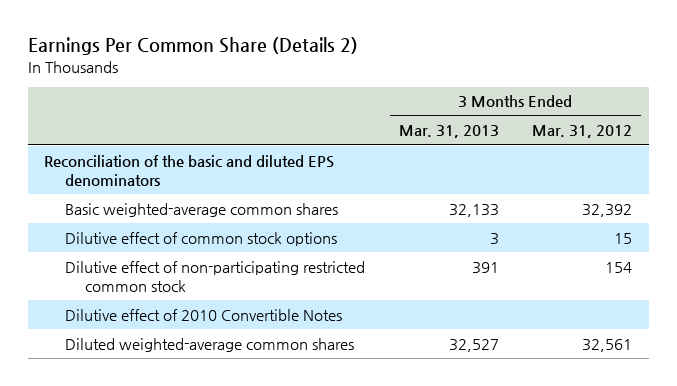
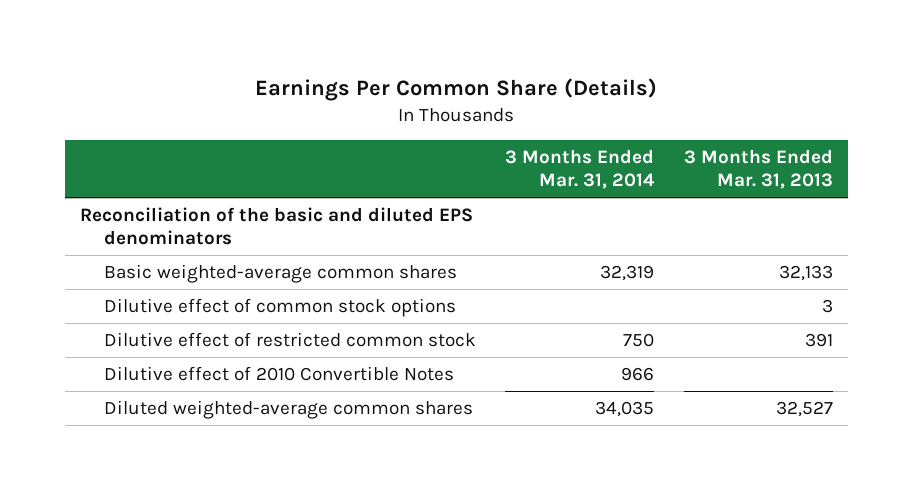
- Earnings Per Common Share (Details 2)
+ Earnings Per Common Share (Details)
- | 3 Months Ended Mar. 31, 2013 | 3 Months Ended Mar. 31, 2012
+ | 3 Months Ended Mar. 31, 2014 | 3 Months Ended Mar. 31, 2013
- Dilutive effect of non-participating restricted common stock | 391 | 154
+ Dilutive effect of restricted common stock | 750 | 391

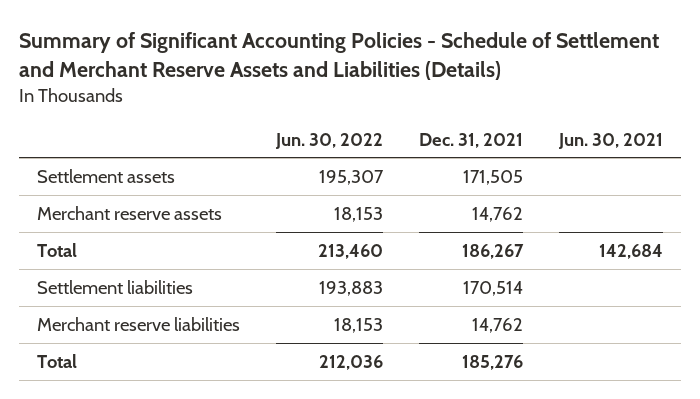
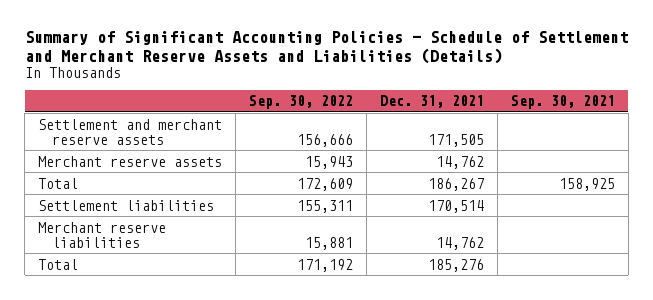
- | Jun. 30, 2022 | Dec. 31, 2021 | Jun. 30, 2021
+ | Sep. 30, 2022 | Dec. 31, 2021 | Sep. 30, 2021
- Settlement assets | 195,307 | 171,505 |
+ Settlement and merchant reserve assets | 156,666 | 171,505 |

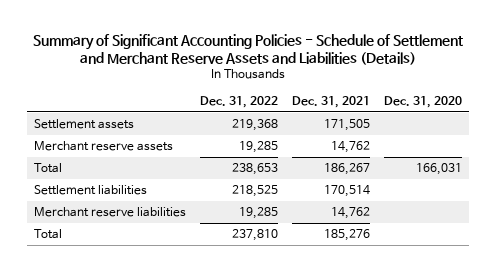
- | Sep. 30, 2022 | Dec. 31, 2021 | Sep. 30, 2021
+ | Dec. 31, 2022 | Dec. 31, 2021 | Dec. 31, 2020
- Settlement and merchant reserve assets | 156,666 | 171,505 |
+ Settlement assets | 219,368 | 171,505 |

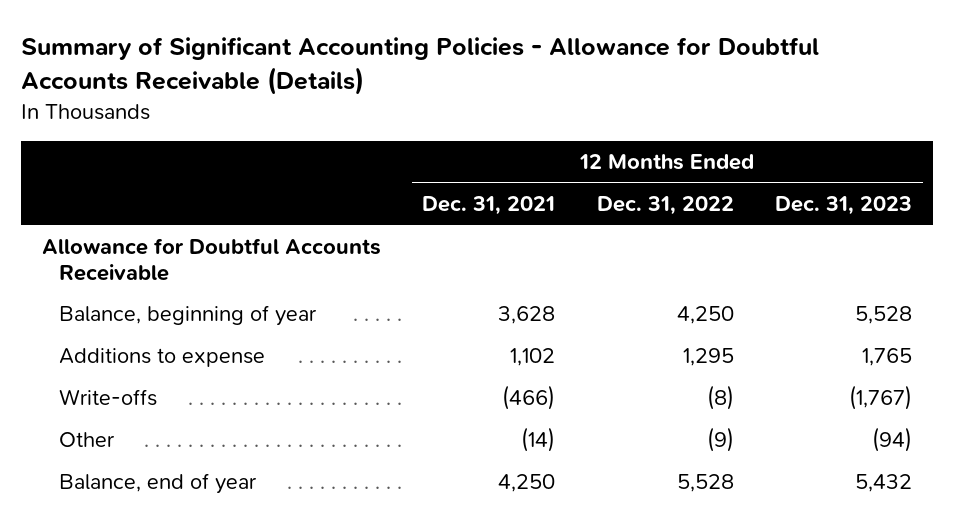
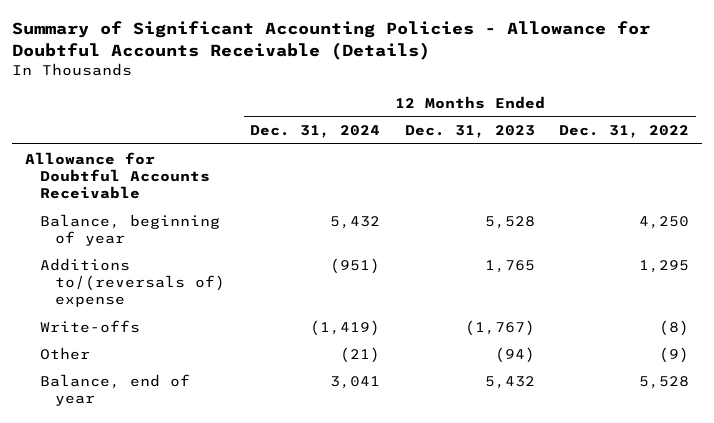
- | 12 Months Ended Dec. 31, 2021 | 12 Months Ended Dec. 31, 2022 | 12 Months Ended Dec. 31, 2023
+ | 12 Months Ended Dec. 31, 2024 | 12 Months Ended Dec. 31, 2023 | 12 Months Ended Dec. 31, 2022
- Additions to expense | 1,102 | 1,295 | 1,765
+ Additions to/(reversals of) expense | (951) | 1,765 | 1,295

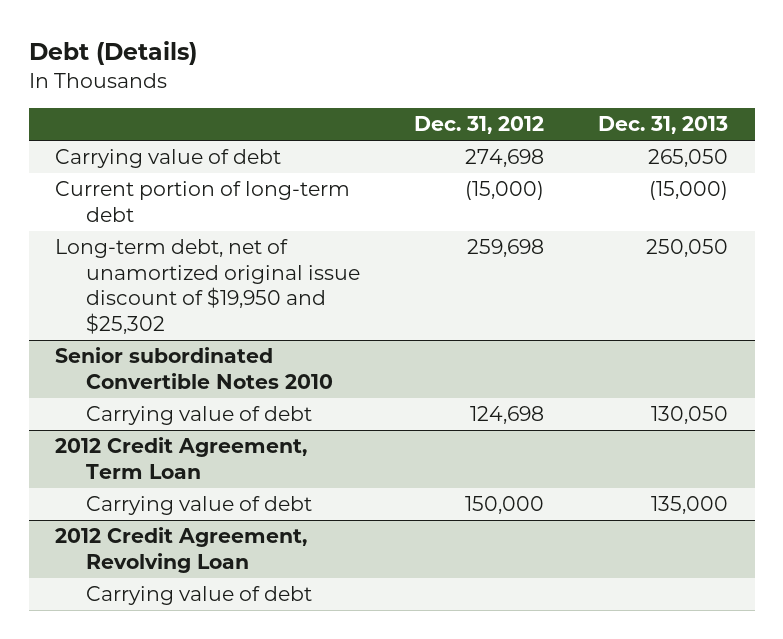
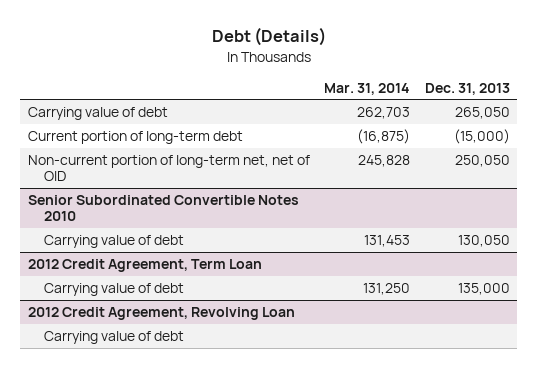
- | Dec. 31, 2012 | Dec. 31, 2013
+ | Mar. 31, 2014 | Dec. 31, 2013
- Long-term debt, net of unamortized original issue discount of $19,950 and $25,302 | 259,698 | 250,050
- Senior subordinated Convertible Notes 2010
+ Non-current portion of long-term net, net of OID | 245,828 | 250,050
+ Senior Subordinated Convertible Notes 2010

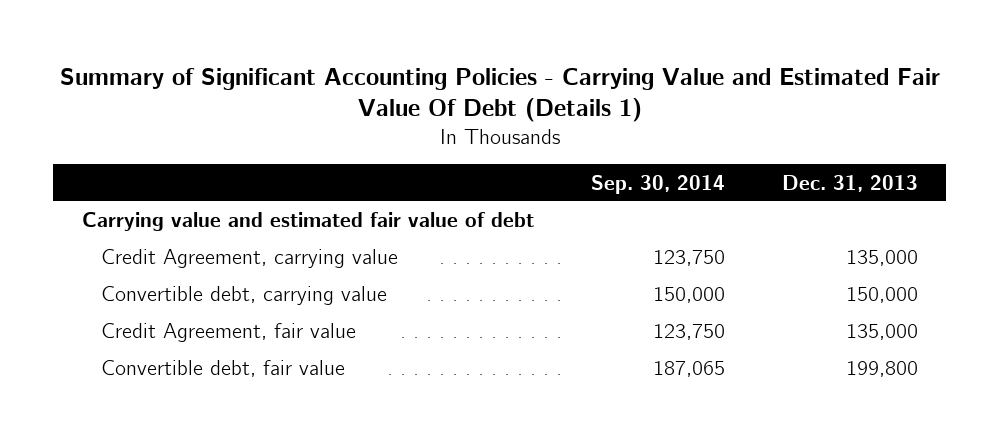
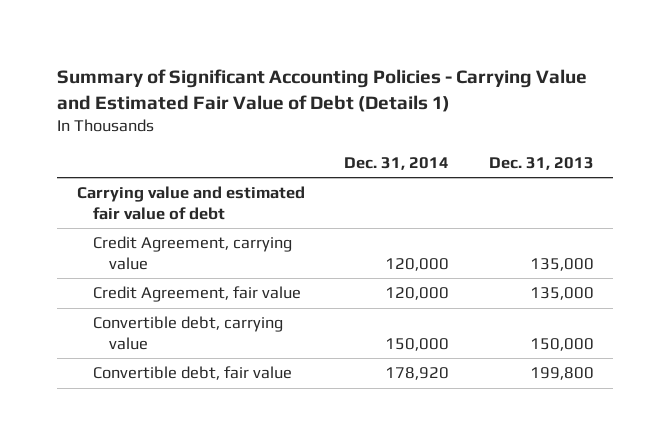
- Summary of Significant Accounting Policies - Carrying Value and Estimated Fair Value Of Debt (Details 1)
+ Summary of Significant Accounting Policies - Carrying Value and Estimated Fair Value of Debt (Details 1)
- | Sep. 30, 2014 | Dec. 31, 2013
+ | Dec. 31, 2014 | Dec. 31, 2013
moved down: Convertible debt, carrying value | 150,000 | 150,000

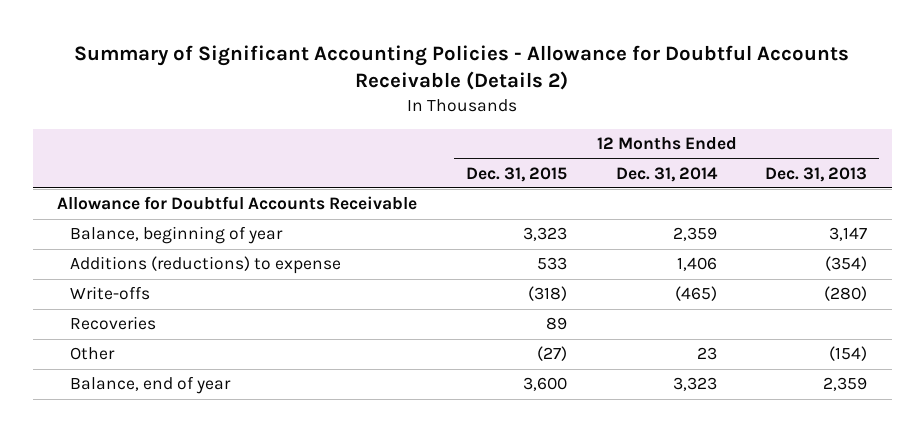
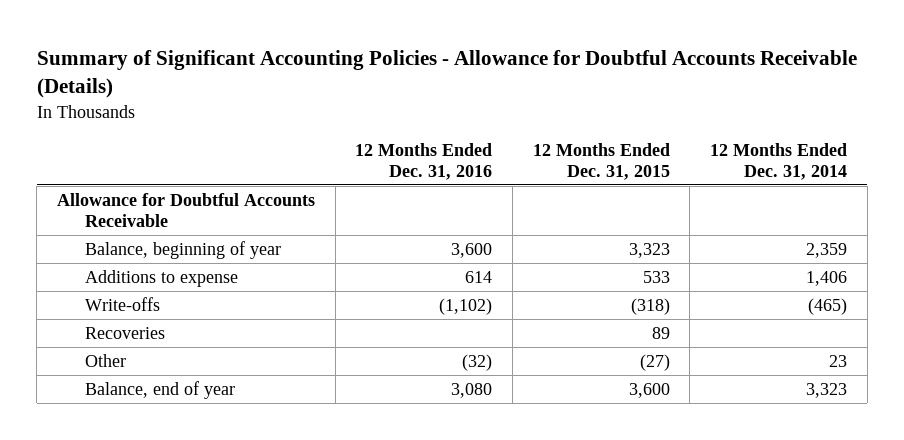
- Summary of Significant Accounting Policies - Allowance for Doubtful Accounts Receivable (Details 2)
+ Summary of Significant Accounting Policies - Allowance for Doubtful Accounts Receivable (Details)
- | 12 Months Ended Dec. 31, 2015 | 12 Months Ended Dec. 31, 2014 | 12 Months Ended Dec. 31, 2013
+ | 12 Months Ended Dec. 31, 2016 | 12 Months Ended Dec. 31, 2015 | 12 Months Ended Dec. 31, 2014
- Additions (reductions) to expense | 533 | 1,406 | (354)
+ Additions to expense | 614 | 533 | 1,406

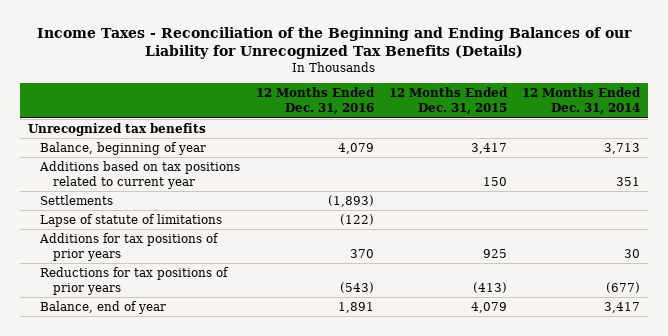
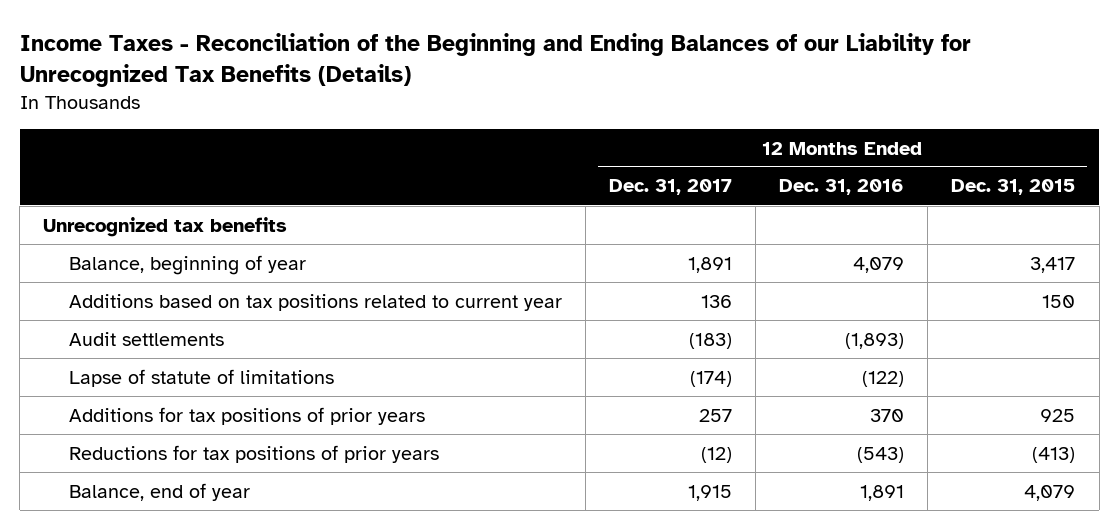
- | 12 Months Ended Dec. 31, 2016 | 12 Months Ended Dec. 31, 2015 | 12 Months Ended Dec. 31, 2014
+ | 12 Months Ended Dec. 31, 2017 | 12 Months Ended Dec. 31, 2016 | 12 Months Ended Dec. 31, 2015
- Settlements | (1,893) | |
+ Audit settlements | (183) | (1,893) |

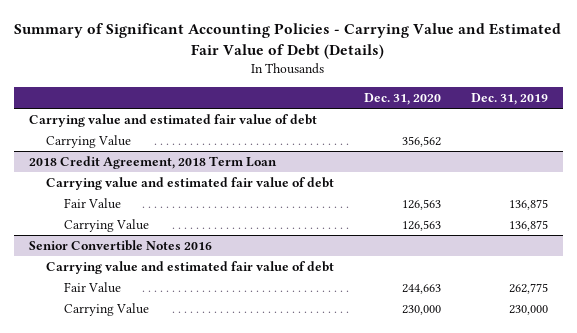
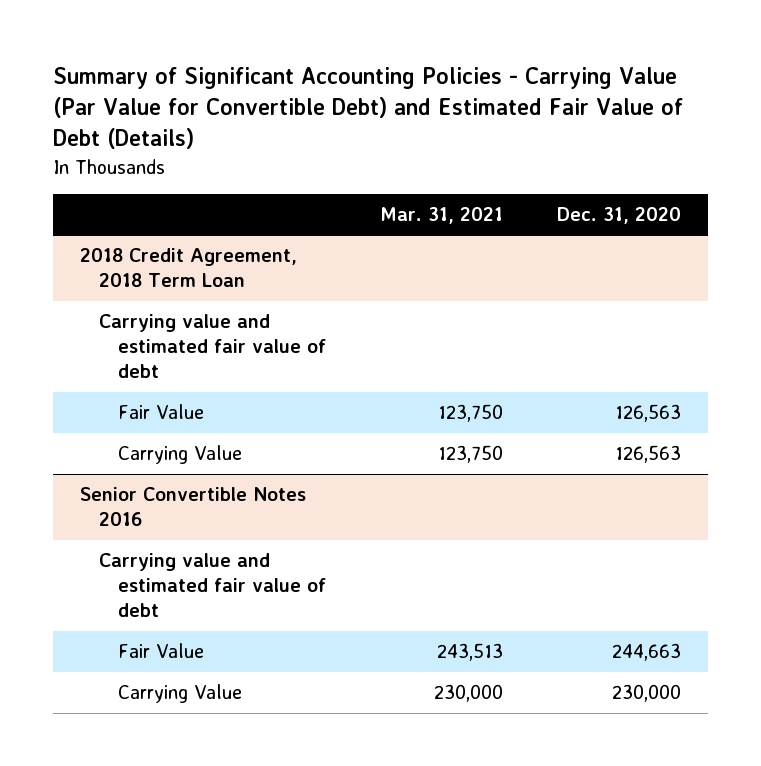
- Summary of Significant Accounting Policies - Carrying Value and Estimated Fair Value of Debt (Details)
+ Summary of Significant Accounting Policies - Carrying Value (Par Value for Convertible Debt) and Estimated Fair Value of Debt (Details)
- | Dec. 31, 2020 | Dec. 31, 2019
+ | Mar. 31, 2021 | Dec. 31, 2020
- Carrying value and estimated fair value of debt
- Carrying Value | 356,562 |

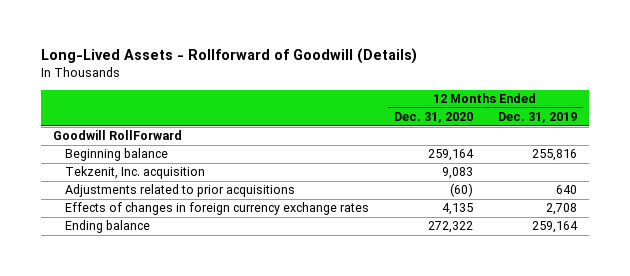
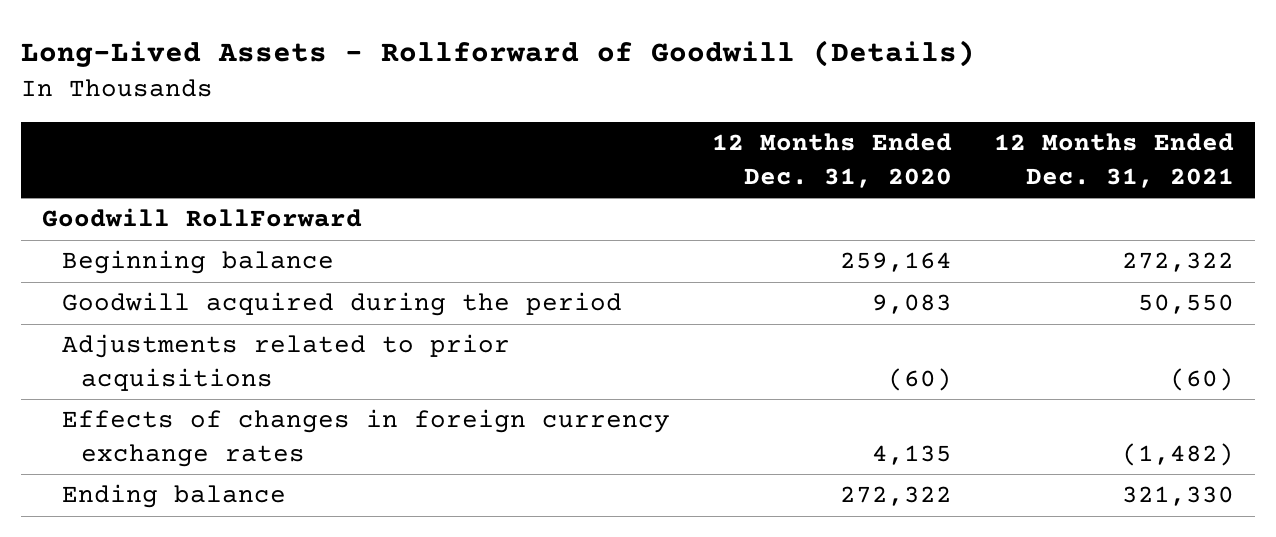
- | 12 Months Ended Dec. 31, 2020 | 12 Months Ended Dec. 31, 2019
+ | 12 Months Ended Dec. 31, 2020 | 12 Months Ended Dec. 31, 2021
- Tekzenit, Inc. acquisition | 9,083 |
+ Goodwill acquired during the period | 9,083 | 50,550

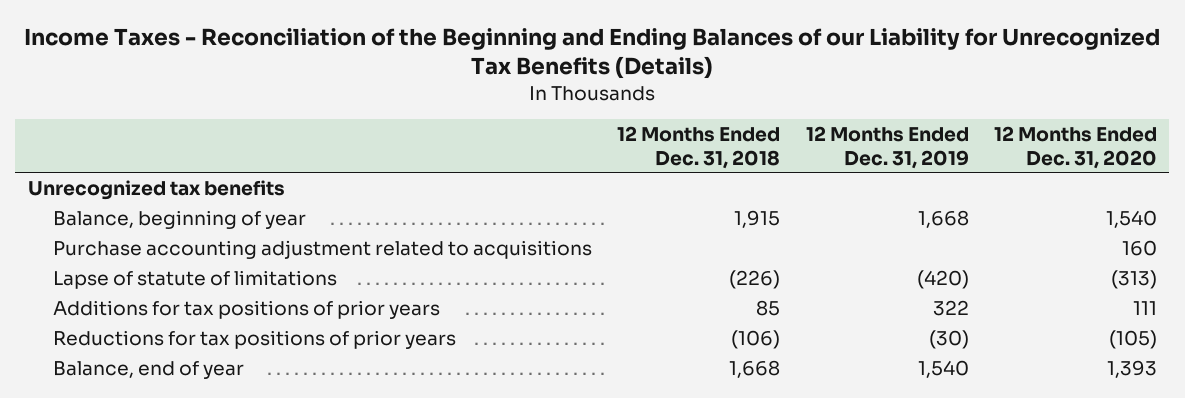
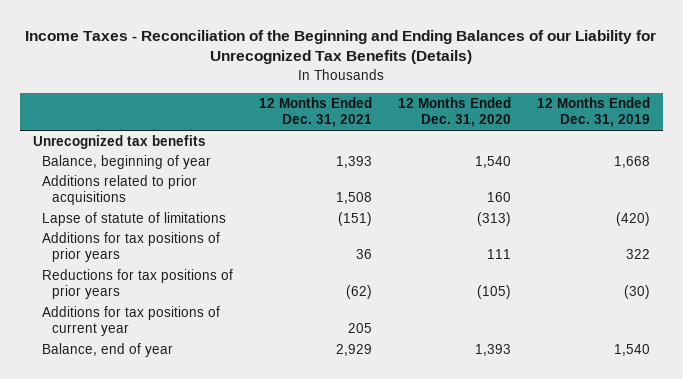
- | 12 Months Ended Dec. 31, 2018 | 12 Months Ended Dec. 31, 2019 | 12 Months Ended Dec. 31, 2020
+ | 12 Months Ended Dec. 31, 2021 | 12 Months Ended Dec. 31, 2020 | 12 Months Ended Dec. 31, 2019
- Purchase accounting adjustment related to acquisitions | | | 160
+ Additions related to prior acquisitions | 1,508 | 160 |
+ Additions for tax positions of current year | 205 | |

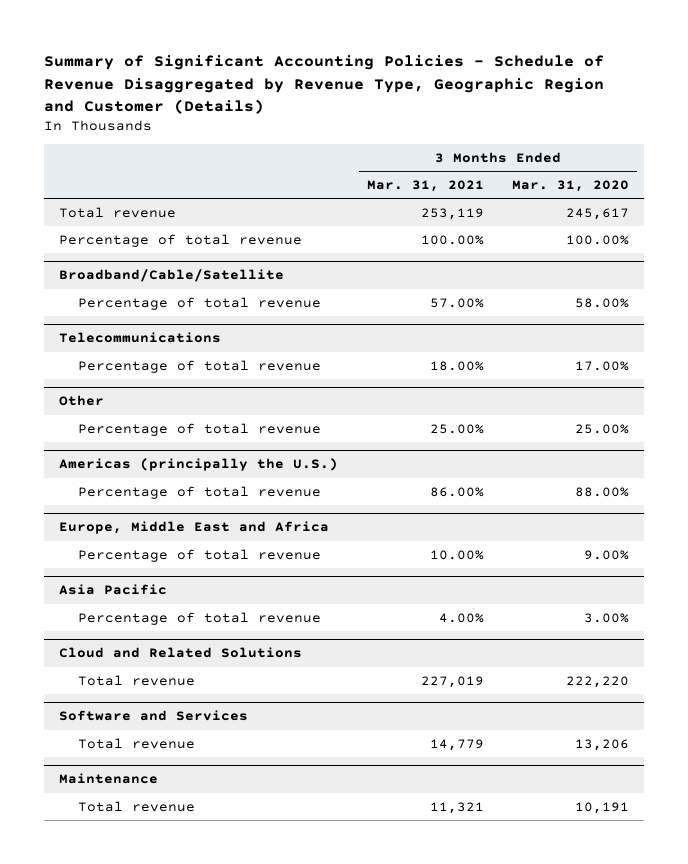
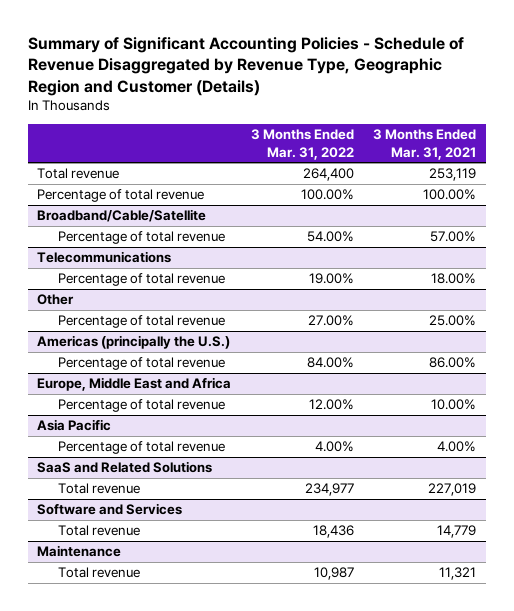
- | 3 Months Ended Mar. 31, 2021 | 3 Months Ended Mar. 31, 2020
+ | 3 Months Ended Mar. 31, 2022 | 3 Months Ended Mar. 31, 2021
- Cloud and Related Solutions
+ SaaS and Related Solutions

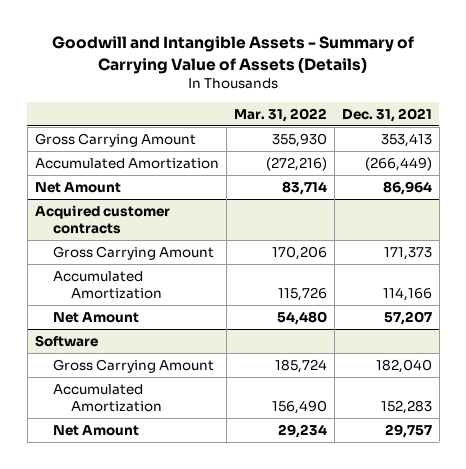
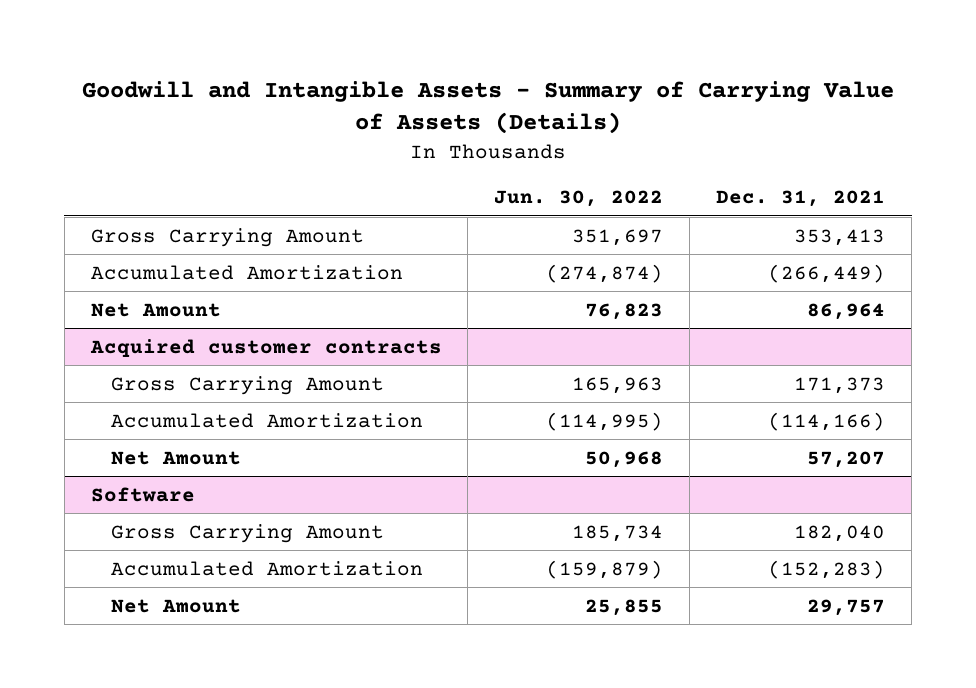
- | Mar. 31, 2022 | Dec. 31, 2021
+ | Jun. 30, 2022 | Dec. 31, 2021
@ Acquired customer contracts
- Accumulated Amortization | 115,726 | 114,166
+ Accumulated Amortization | (114,995) | (114,166)
@ Software
- Accumulated Amortization | 156,490 | 152,283
+ Accumulated Amortization | (159,879) | (152,283)

